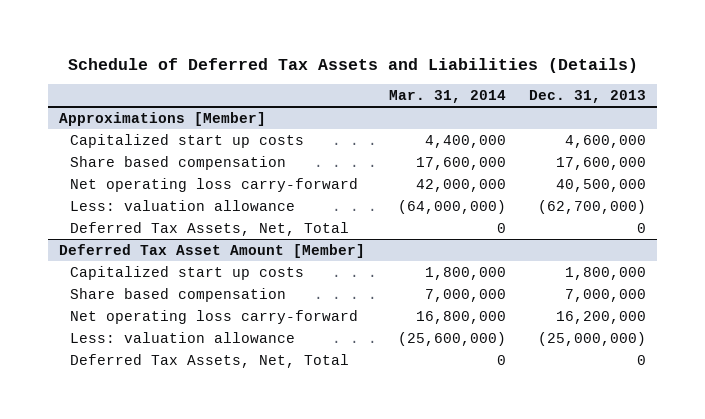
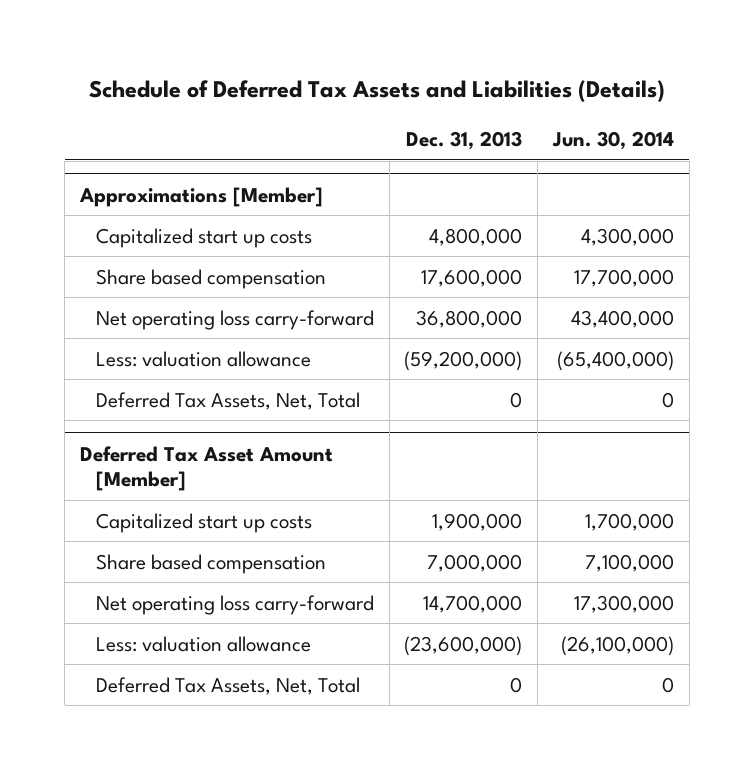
- | Mar. 31, 2014 | Dec. 31, 2013
+ | Dec. 31, 2013 | Jun. 30, 2014
@ Approximations [Member]
- Capitalized start up costs | 4,400,000 | 4,600,000
+ Capitalized start up costs | 4,800,000 | 4,300,000
- Net operating loss carry-forward | 42,000,000 | 40,500,000
- Less: valuation allowance | (64,000,000) | (62,700,000)
+ Net operating loss carry-forward | 36,800,000 | 43,400,000
+ Less: valuation allowance | (59,200,000) | (65,400,000)
@ Deferred Tax Asset Amount [Member]
- Capitalized start up costs | 1,800,000 | 1,800,000
+ Capitalized start up costs | 1,900,000 | 1,700,000
- Net operating loss carry-forward | 16,800,000 | 16,200,000
- Less: valuation allowance | (25,600,000) | (25,000,000)
+ Net operating loss carry-forward | 14,700,000 | 17,300,000
+ Less: valuation allowance | (23,600,000) | (26,100,000)

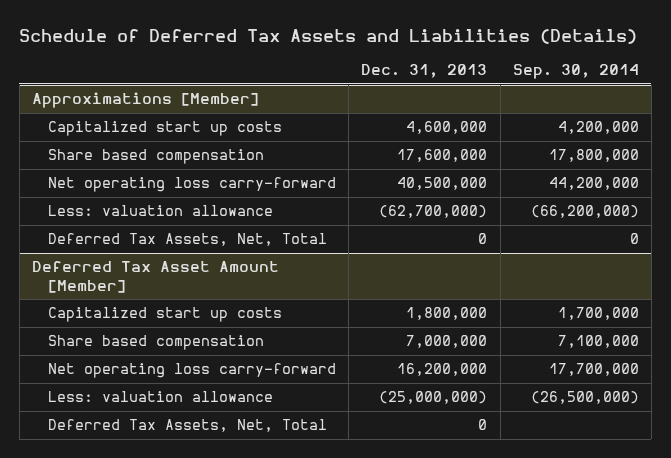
- | Dec. 31, 2013 | Jun. 30, 2014
+ | Dec. 31, 2013 | Sep. 30, 2014
@ Approximations [Member]
- Capitalized start up costs | 4,800,000 | 4,300,000
+ Capitalized start up costs | 4,600,000 | 4,200,000
- Net operating loss carry-forward | 36,800,000 | 43,400,000
- Less: valuation allowance | (59,200,000) | (65,400,000)
+ Net operating loss carry-forward | 40,500,000 | 44,200,000
+ Less: valuation allowance | (62,700,000) | (66,200,000)
@ Deferred Tax Asset Amount [Member]
- Capitalized start up costs | 1,900,000 | 1,700,000
+ Capitalized start up costs | 1,800,000 | 1,700,000
- Net operating loss carry-forward | 14,700,000 | 17,300,000
- Less: valuation allowance | (23,600,000) | (26,100,000)
+ Net operating loss carry-forward | 16,200,000 | 17,700,000
+ Less: valuation allowance | (25,000,000) | (26,500,000)

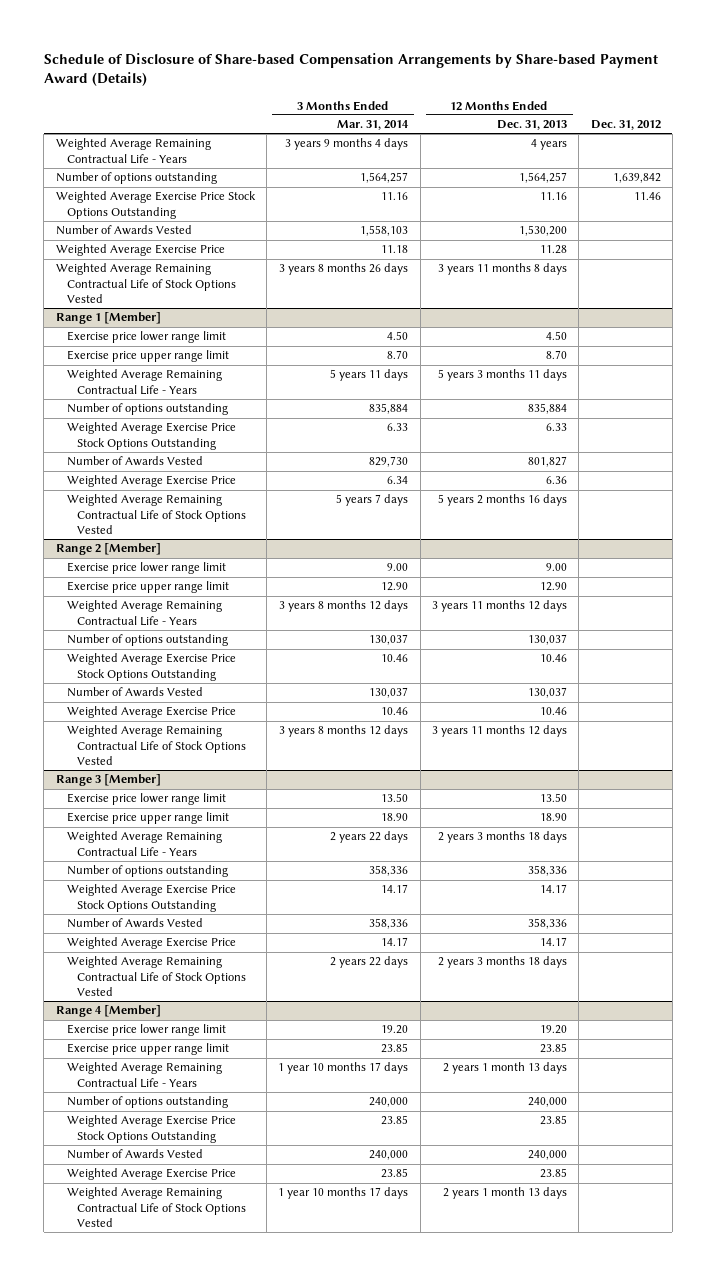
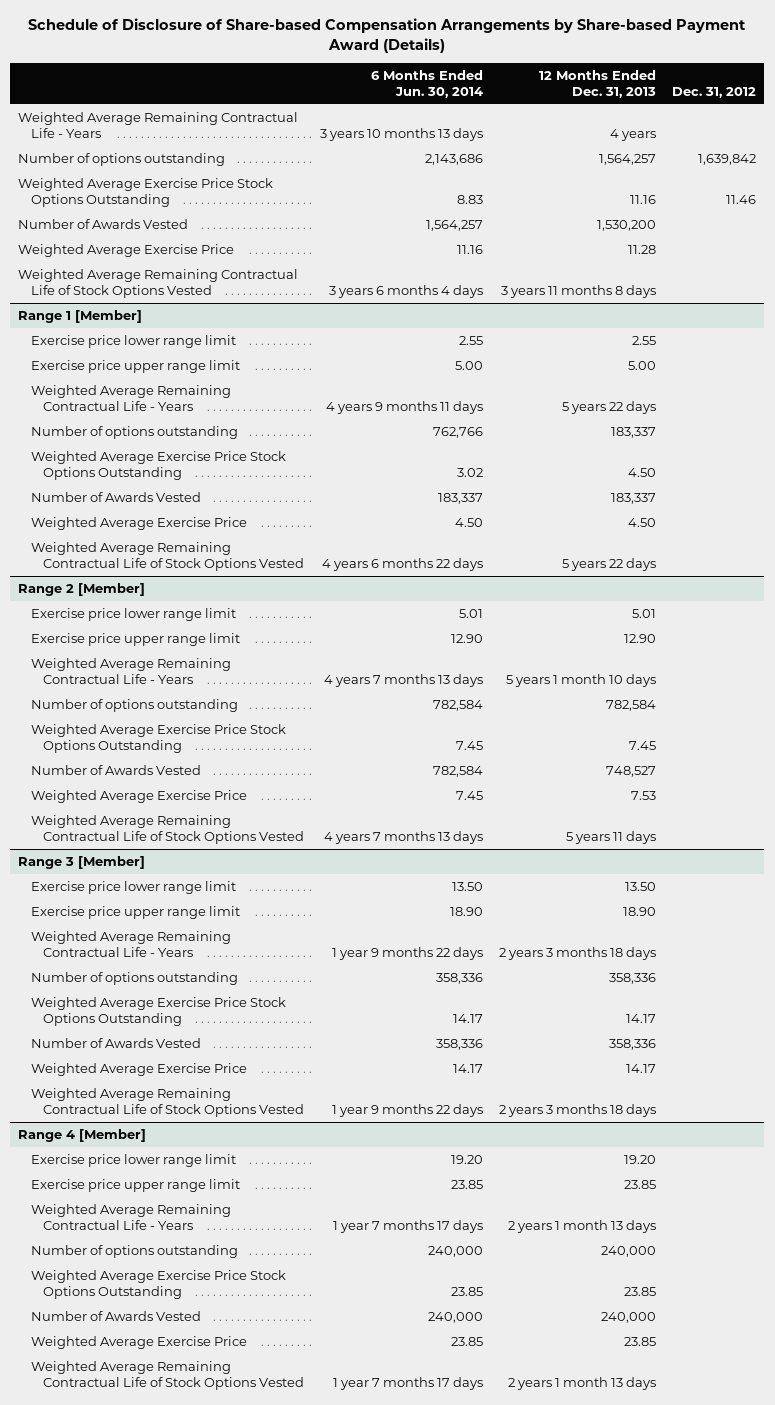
- | 3 Months Ended Mar. 31, 2014 | 12 Months Ended Dec. 31, 2013 | Dec. 31, 2012
+ | 6 Months Ended Jun. 30, 2014 | 12 Months Ended Dec. 31, 2013 | Dec. 31, 2012
@ Range 1 [Member]
- Exercise price lower range limit | 4.50 | 4.50 |
- Exercise price upper range limit | 8.70 | 8.70 |
- Weighted Average Remaining Contractual Life - Years | 5 years 11 days | 5 years 3 months 11 days |
- Number of options outstanding | 835,884 | 835,884 |
- Weighted Average Exercise Price Stock Options Outstanding | 6.33 | 6.33 |
- Number of Awards Vested | 829,730 | 801,827 |
- Weighted Average Exercise Price | 6.34 | 6.36 |
- Weighted Average Remaining Contractual Life of Stock Options Vested | 5 years 7 days | 5 years 2 months 16 days |
+ Exercise price lower range limit | 2.55 | 2.55 |
+ Exercise price upper range limit | 5.00 | 5.00 |
+ Weighted Average Remaining Contractual Life - Years | 4 years 9 months 11 days | 5 years 22 days |
+ Number of options outstanding | 762,766 | 183,337 |
+ Weighted Average Exercise Price Stock Options Outstanding | 3.02 | 4.50 |
+ Number of Awards Vested | 183,337 | 183,337 |
+ Weighted Average Exercise Price | 4.50 | 4.50 |
+ Weighted Average Remaining Contractual Life of Stock Options Vested | 4 years 6 months 22 days | 5 years 22 days |
@ Range 2 [Member]
- Exercise price lower range limit | 9.00 | 9.00 |
+ Exercise price lower range limit | 5.01 | 5.01 |
- Weighted Average Remaining Contractual Life - Years | 3 years 8 months 12 days | 3 years 11 months 12 days |
- Number of options outstanding | 130,037 | 130,037 |
- Weighted Average Exercise Price Stock Options Outstanding | 10.46 | 10.46 |
- Number of Awards Vested | 130,037 | 130,037 |
- Weighted Average Exercise Price | 10.46 | 10.46 |
- Weighted Average Remaining Contractual Life of Stock Options Vested | 3 years 8 months 12 days | 3 years 11 months 12 days |
+ Weighted Average Remaining Contractual Life - Years | 4 years 7 months 13 days | 5 years 1 month 10 days |
+ Number of options outstanding | 782,584 | 782,584 |
+ Weighted Average Exercise Price Stock Options Outstanding | 7.45 | 7.45 |
+ Number of Awards Vested | 782,584 | 748,527 |
+ Weighted Average Exercise Price | 7.45 | 7.53 |
+ Weighted Average Remaining Contractual Life of Stock Options Vested | 4 years 7 months 13 days | 5 years 11 days |

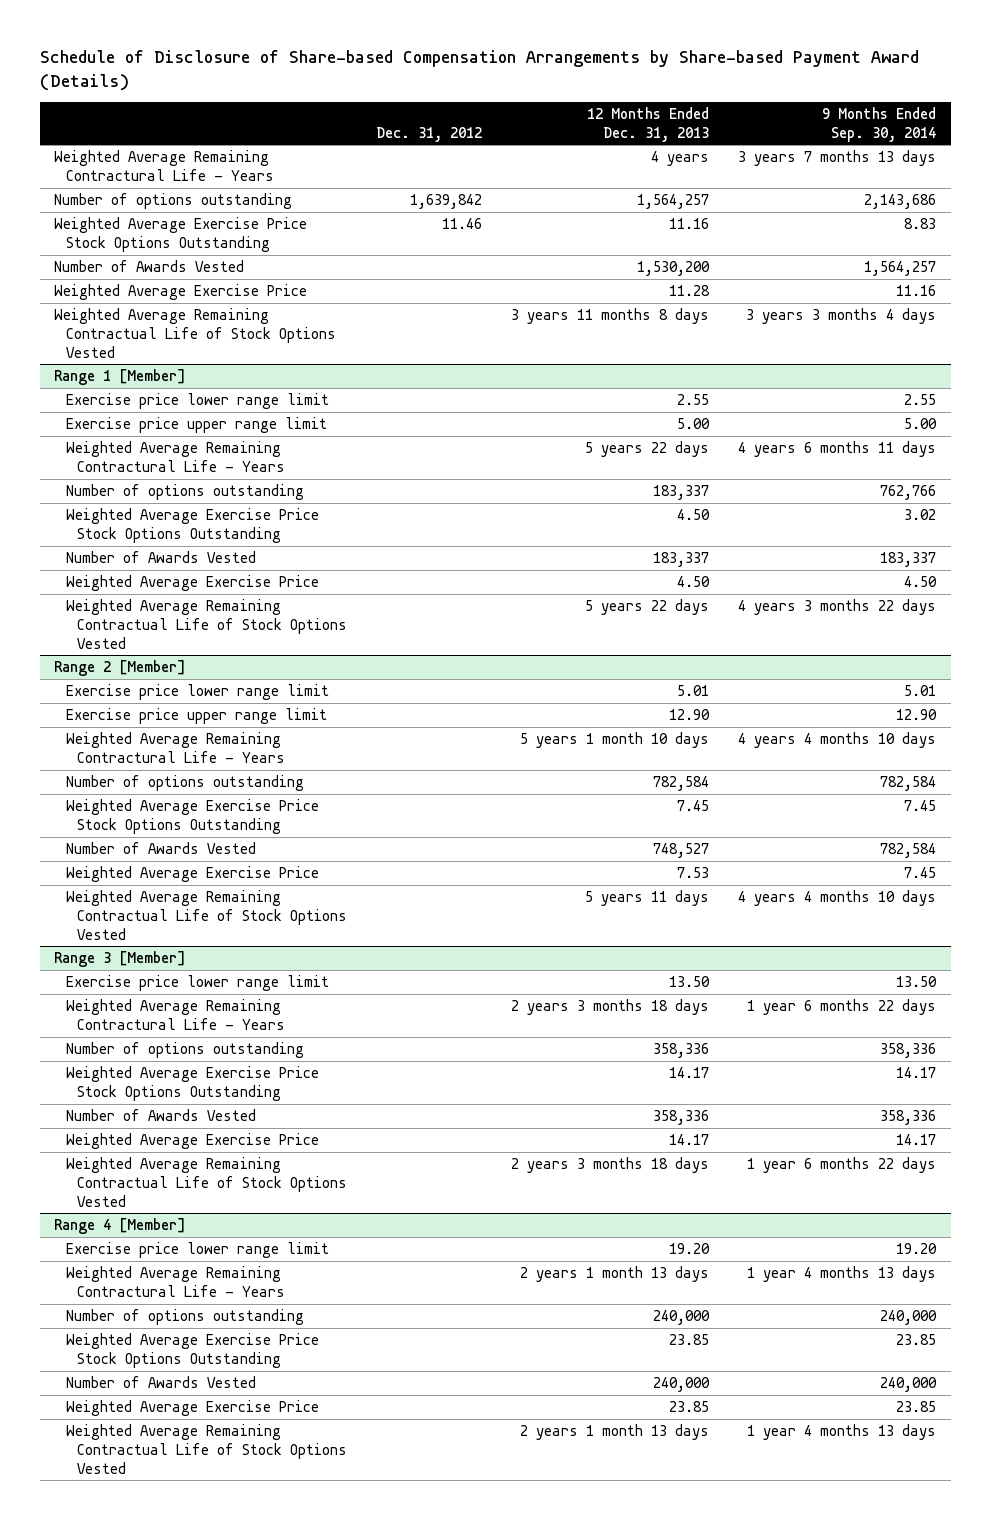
- | 6 Months Ended Jun. 30, 2014 | 12 Months Ended Dec. 31, 2013 | Dec. 31, 2012
+ | Dec. 31, 2012 | 12 Months Ended Dec. 31, 2013 | 9 Months Ended Sep. 30, 2014
- Weighted Average Remaining Contractual Life - Years | 3 years 10 months 13 days | 4 years |
+ Weighted Average Remaining Contractural Life - Years | | 4 years | 3 years 7 months 13 days
@ Range 1 [Member]
- Weighted Average Remaining Contractual Life - Years | 4 years 9 months 11 days | 5 years 22 days |
+ Weighted Average Remaining Contractural Life - Years | | 5 years 22 days | 4 years 6 months 11 days
@ Range 2 [Member]
- Weighted Average Remaining Contractual Life - Years | 4 years 7 months 13 days | 5 years 1 month 10 days |
+ Weighted Average Remaining Contractural Life - Years | | 5 years 1 month 10 days | 4 years 4 months 10 days
@ Range 3 [Member]
- Exercise price upper range limit | 18.90 | 18.90 |
- Weighted Average Remaining Contractual Life - Years | 1 year 9 months 22 days | 2 years 3 months 18 days |
+ Weighted Average Remaining Contractural Life - Years | | 2 years 3 months 18 days | 1 year 6 months 22 days
@ Range 4 [Member]
- Exercise price upper range limit | 23.85 | 23.85 |
- Weighted Average Remaining Contractual Life - Years | 1 year 7 months 17 days | 2 years 1 month 13 days |
+ Weighted Average Remaining Contractural Life - Years | | 2 years 1 month 13 days | 1 year 4 months 13 days

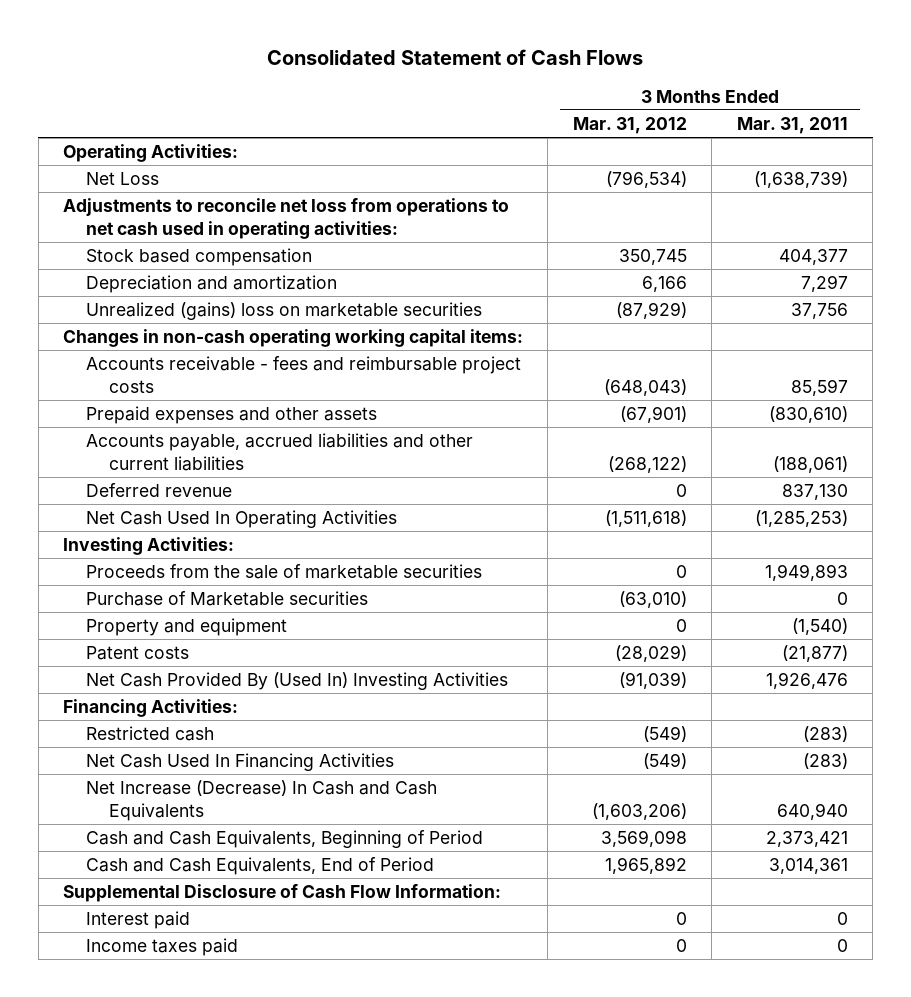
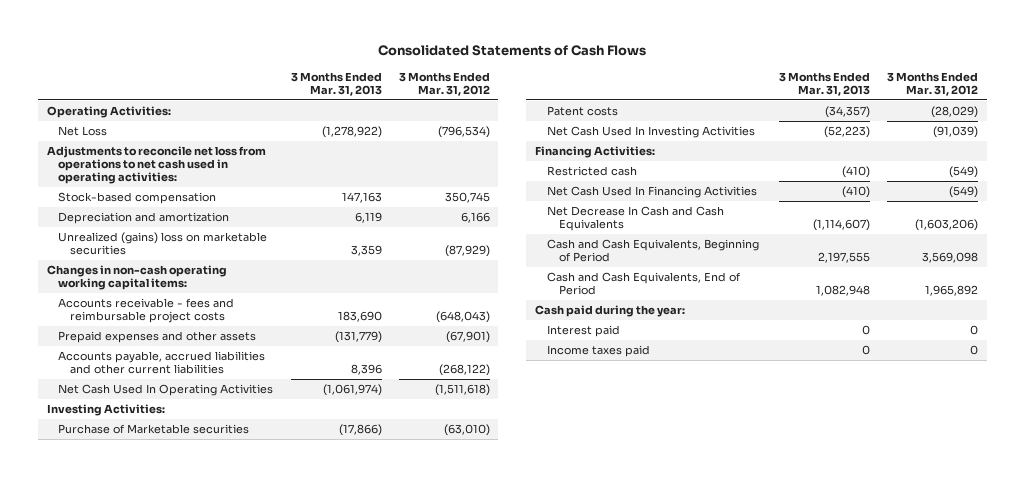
- Consolidated Statement of Cash Flows
+ Consolidated Statements of Cash Flows
- | 3 Months Ended Mar. 31, 2012 | 3 Months Ended Mar. 31, 2011
+ | 3 Months Ended Mar. 31, 2013 | 3 Months Ended Mar. 31, 2012
- Stock based compensation | 350,745 | 404,377
+ Stock-based compensation | 147,163 | 350,745
- Deferred revenue | 0 | 837,130
- Proceeds from the sale of marketable securities | 0 | 1,949,893
- Property and equipment | 0 | (1,540)
- Net Cash Provided By (Used In) Investing Activities | (91,039) | 1,926,476
+ Net Cash Used In Investing Activities | (52,223) | (91,039)
- Net Increase (Decrease) In Cash and Cash Equivalents | (1,603,206) | 640,940
+ Net Decrease In Cash and Cash Equivalents | (1,114,607) | (1,603,206)
- Supplemental Disclosure of Cash Flow Information:
+ Cash paid during the year:

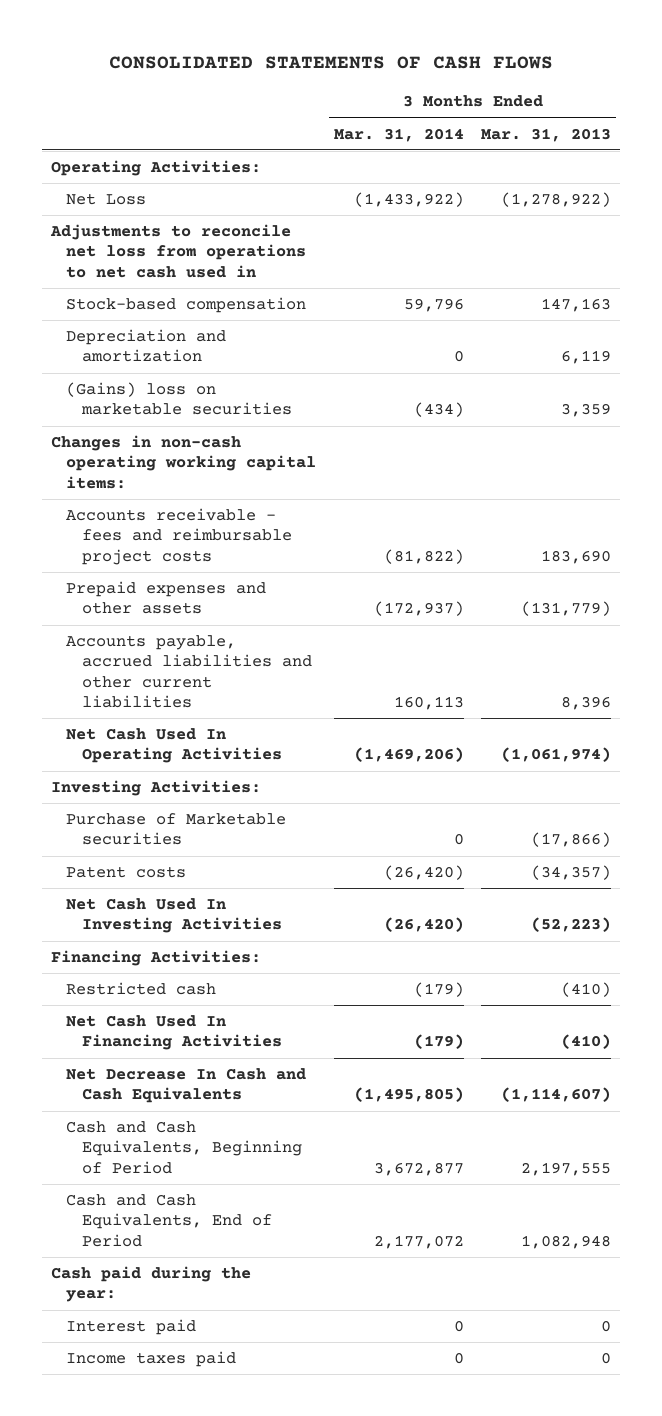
- Consolidated Statements of Cash Flows
+ CONSOLIDATED STATEMENTS OF CASH FLOWS
- | 3 Months Ended Mar. 31, 2013 | 3 Months Ended Mar. 31, 2012
+ | 3 Months Ended Mar. 31, 2014 | 3 Months Ended Mar. 31, 2013
- Adjustments to reconcile net loss from operations to net cash used in operating activities:
+ Adjustments to reconcile net loss from operations to net cash used in
- Unrealized (gains) loss on marketable securities | 3,359 | (87,929)
+ (Gains) loss on marketable securities | (434) | 3,359

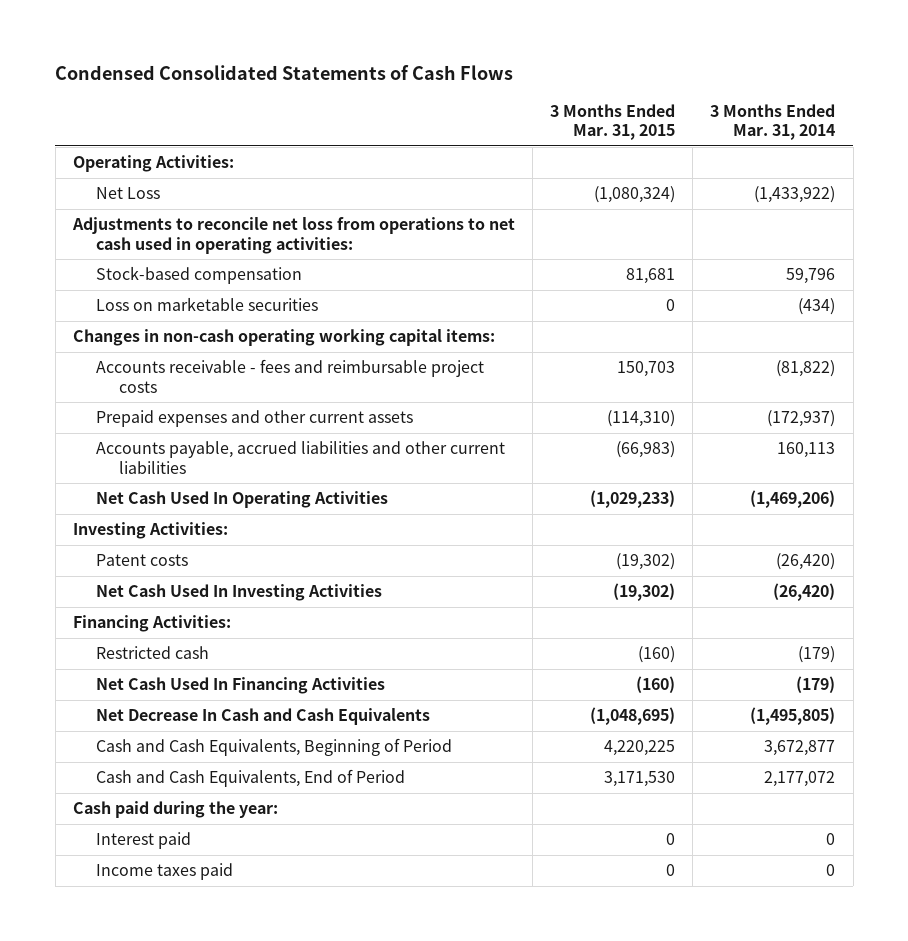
- CONSOLIDATED STATEMENTS OF CASH FLOWS
+ Condensed Consolidated Statements of Cash Flows
- | 3 Months Ended Mar. 31, 2014 | 3 Months Ended Mar. 31, 2013
+ | 3 Months Ended Mar. 31, 2015 | 3 Months Ended Mar. 31, 2014
- Adjustments to reconcile net loss from operations to net cash used in
+ Adjustments to reconcile net loss from operations to net cash used in operating activities:
- Depreciation and amortization | 0 | 6,119
- (Gains) loss on marketable securities | (434) | 3,359
+ Loss on marketable securities | 0 | (434)
- Prepaid expenses and other assets | (172,937) | (131,779)
+ Prepaid expenses and other current assets | (114,310) | (172,937)
- Purchase of Marketable securities | 0 | (17,866)

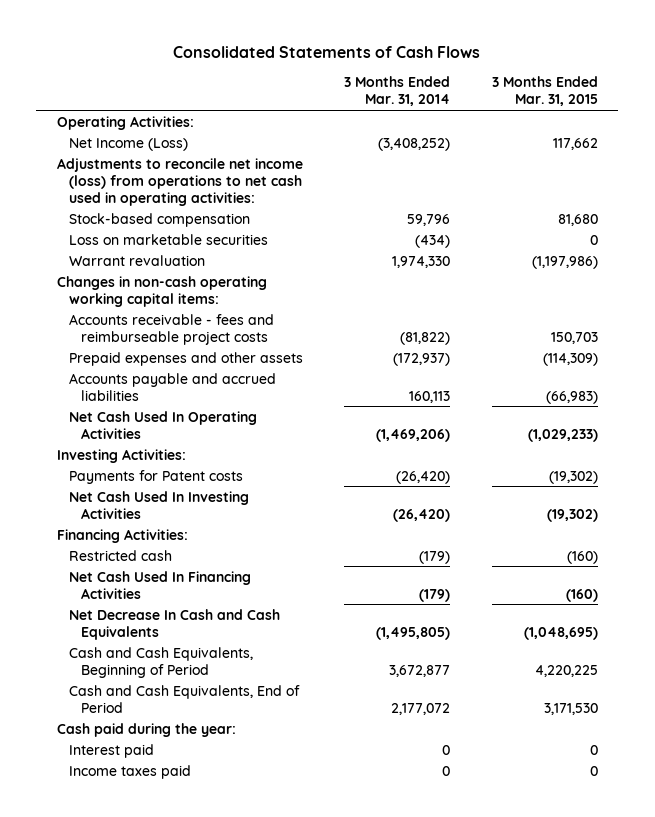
- Condensed Consolidated Statements of Cash Flows
+ Consolidated Statements of Cash Flows
- | 3 Months Ended Mar. 31, 2015 | 3 Months Ended Mar. 31, 2014
+ | 3 Months Ended Mar. 31, 2014 | 3 Months Ended Mar. 31, 2015
- Net Loss | (1,080,324) | (1,433,922)
- Adjustments to reconcile net loss from operations to net cash used in operating activities:
- Stock-based compensation | 81,681 | 59,796
+ Net Income (Loss) | (3,408,252) | 117,662
+ Adjustments to reconcile net income (loss) from operations to net cash used in operating activities:
+ Stock-based compensation | 59,796 | 81,680
+ Warrant revaluation | 1,974,330 | (1,197,986)
- Accounts receivable - fees and reimbursable project costs | 150,703 | (81,822)
- Prepaid expenses and other current assets | (114,310) | (172,937)
- Accounts payable, accrued liabilities and other current liabilities | (66,983) | 160,113
+ Accounts receivable - fees and reimburseable project costs | (81,822) | 150,703
+ Prepaid expenses and other assets | (172,937) | (114,309)
+ Accounts payable and accrued liabilities | 160,113 | (66,983)
- Patent costs | (19,302) | (26,420)
+ Payments for Patent costs | (26,420) | (19,302)

